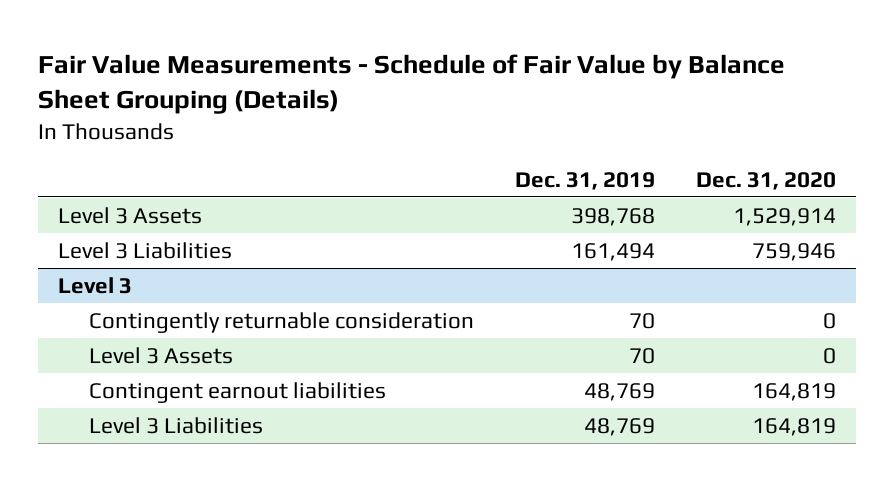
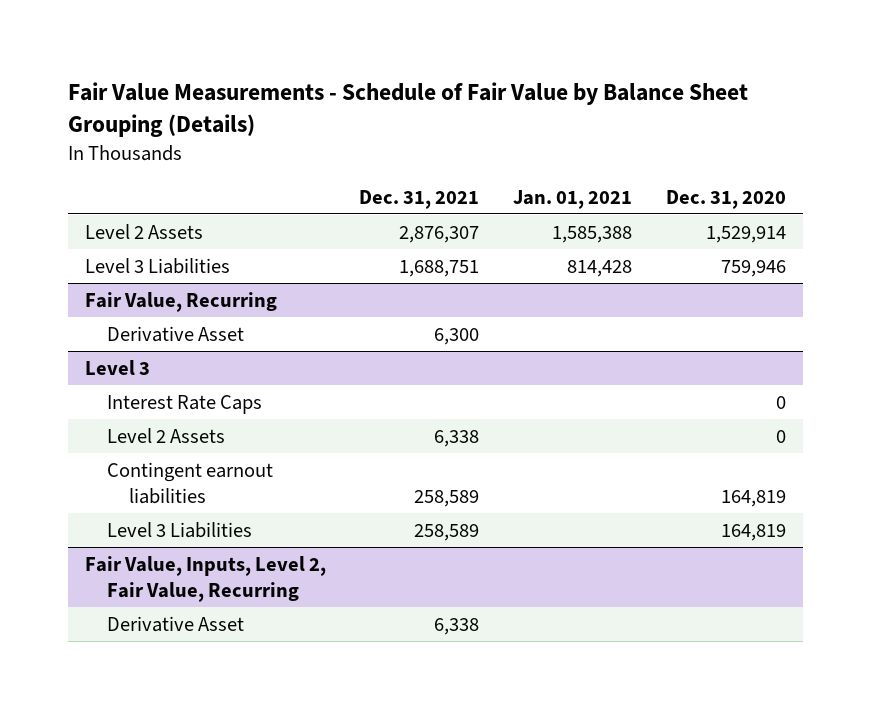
- | Dec. 31, 2019 | Dec. 31, 2020
+ | Dec. 31, 2021 | Jan. 01, 2021 | Dec. 31, 2020
- Level 3 Assets | 398,768 | 1,529,914
+ Level 2 Assets | 2,876,307 | 1,585,388 | 1,529,914
+ Fair Value, Recurring
+ Derivative Asset | 6,300 | |
@ Level 3
- Contingently returnable consideration | 70 | 0
- Level 3 Assets | 70 | 0
+ Interest Rate Caps | | | 0
+ Level 2 Assets | 6,338 | | 0
+ Fair Value, Inputs, Level 2, Fair Value, Recurring
+ Derivative Asset | 6,338 | |

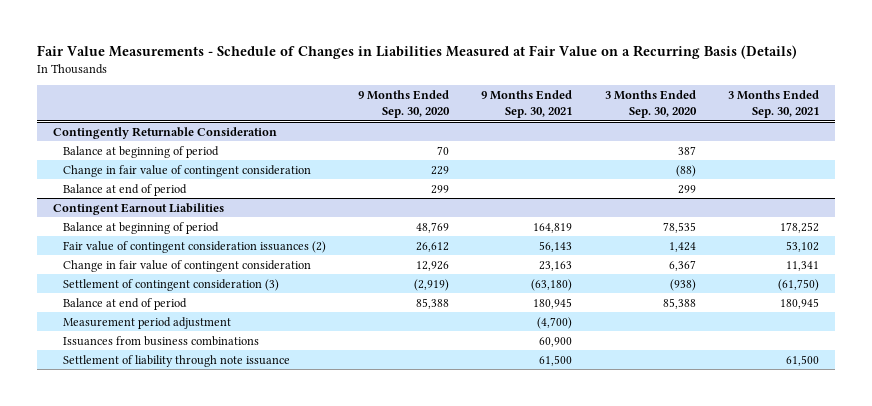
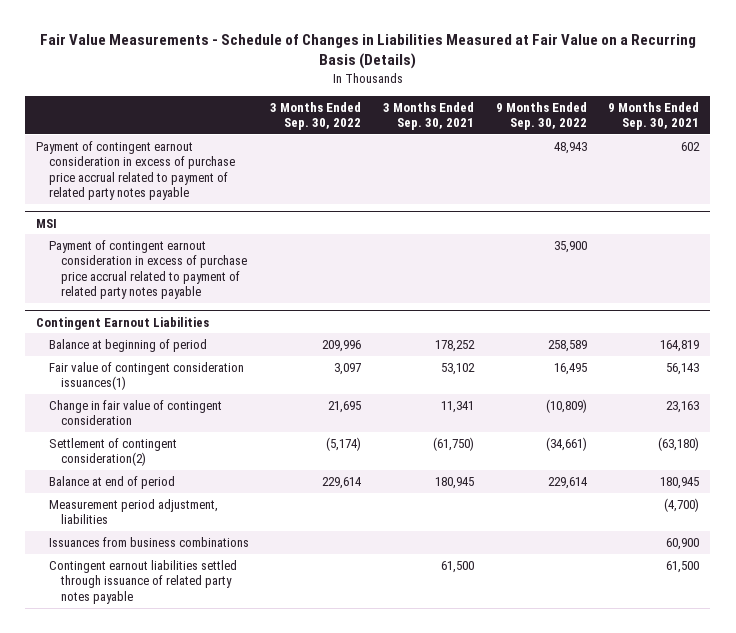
- | 9 Months Ended Sep. 30, 2020 | 9 Months Ended Sep. 30, 2021 | 3 Months Ended Sep. 30, 2020 | 3 Months Ended Sep. 30, 2021
+ | 3 Months Ended Sep. 30, 2022 | 3 Months Ended Sep. 30, 2021 | 9 Months Ended Sep. 30, 2022 | 9 Months Ended Sep. 30, 2021
- Contingently Returnable Consideration
- Balance at beginning of period | 70 | | 387 |
- Change in fair value of contingent consideration | 229 | | (88) |
- Balance at end of period | 299 | | 299 |
+ Payment of contingent earnout consideration in excess of purchase price accrual related to payment of related party notes payable | | | 48,943 | 602
+ MSI
+ Payment of contingent earnout consideration in excess of purchase price accrual related to payment of related party notes payable | | | 35,900 |
@ Contingent Earnout Liabilities
- Fair value of contingent consideration issuances (2) | 26,612 | 56,143 | 1,424 | 53,102
+ Fair value of contingent consideration issuances(1) | 3,097 | 53,102 | 16,495 | 56,143
- Settlement of contingent consideration (3) | (2,919) | (63,180) | (938) | (61,750)
+ Settlement of contingent consideration(2) | (5,174) | (61,750) | (34,661) | (63,180)
- Measurement period adjustment | | (4,700) | |
+ Measurement period adjustment, liabilities | | | | (4,700)
- Settlement of liability through note issuance | | 61,500 | | 61,500
+ Contingent earnout liabilities settled through issuance of related party notes payable | | 61,500 | | 61,500

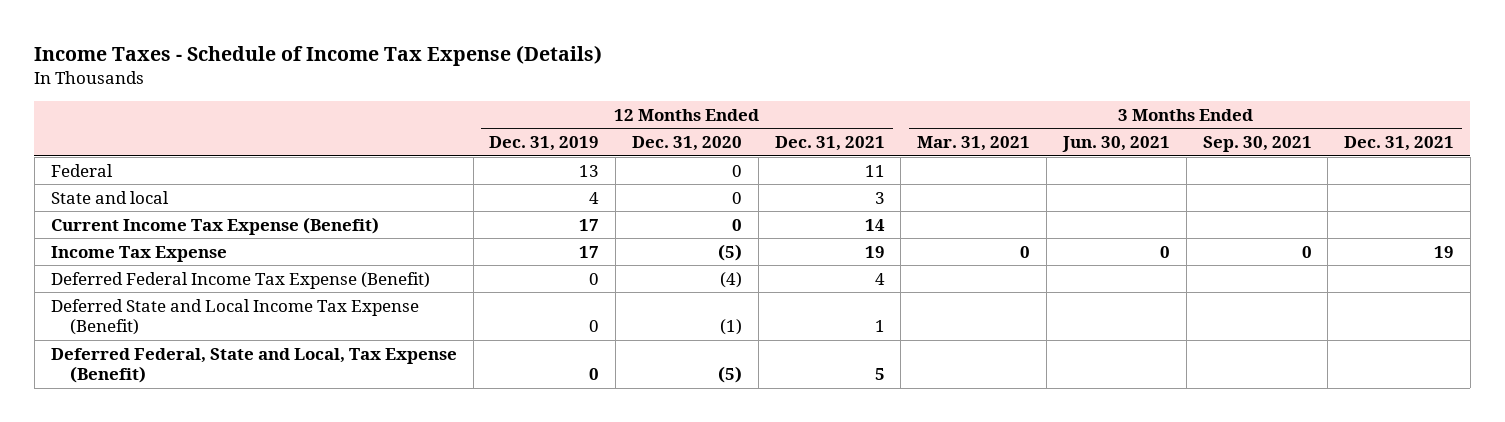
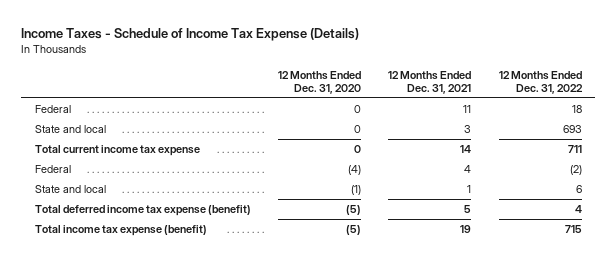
- | 12 Months Ended Dec. 31, 2019 | 12 Months Ended Dec. 31, 2020 | 12 Months Ended Dec. 31, 2021 | 3 Months Ended Mar. 31, 2021 | 3 Months Ended Jun. 30, 2021 | 3 Months Ended Sep. 30, 2021 | 3 Months Ended Dec. 31, 2021
+ | 12 Months Ended Dec. 31, 2020 | 12 Months Ended Dec. 31, 2021 | 12 Months Ended Dec. 31, 2022
- Current Income Tax Expense (Benefit) | 17 | 0 | 14 | | | |
- Income Tax Expense | 17 | (5) | 19 | 0 | 0 | 0 | 19
- Deferred Federal Income Tax Expense (Benefit) | 0 | (4) | 4 | | | |
- Deferred State and Local Income Tax Expense (Benefit) | 0 | (1) | 1 | | | |
- Deferred Federal, State and Local, Tax Expense (Benefit) | 0 | (5) | 5 | | | |
+ Total current income tax expense | 0 | 14 | 711
+ Federal | (4) | 4 | (2)
+ State and local | (1) | 1 | 6
+ Total deferred income tax expense (benefit) | (5) | 5 | 4
+ Total income tax expense (benefit) | (5) | 19 | 715

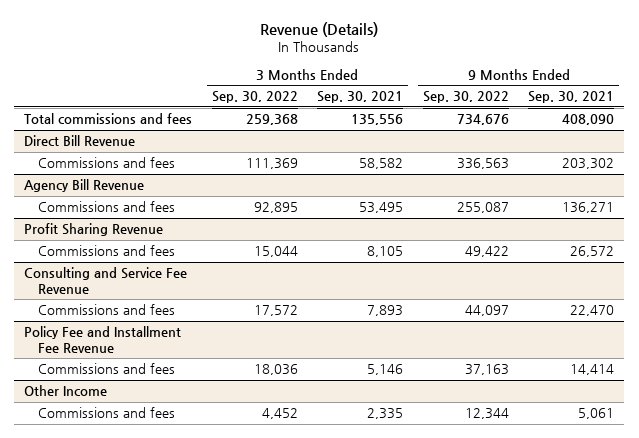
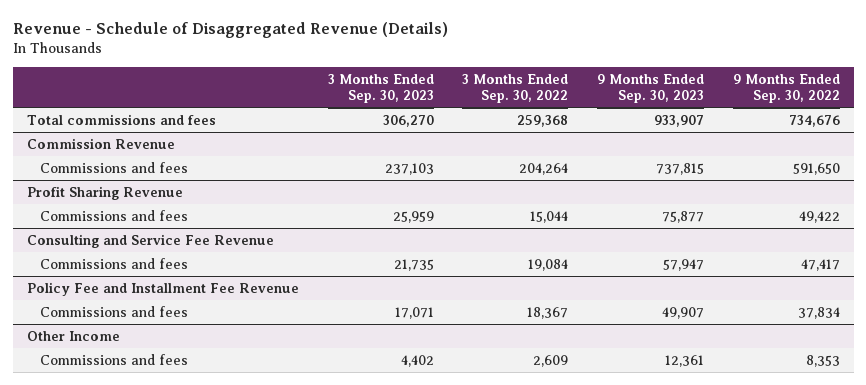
- Revenue (Details)
+ Revenue - Schedule of Disaggregated Revenue (Details)
- | 3 Months Ended Sep. 30, 2022 | 3 Months Ended Sep. 30, 2021 | 9 Months Ended Sep. 30, 2022 | 9 Months Ended Sep. 30, 2021
+ | 3 Months Ended Sep. 30, 2023 | 3 Months Ended Sep. 30, 2022 | 9 Months Ended Sep. 30, 2023 | 9 Months Ended Sep. 30, 2022
- Direct Bill Revenue
- Commissions and fees | 111,369 | 58,582 | 336,563 | 203,302
- Agency Bill Revenue
- Commissions and fees | 92,895 | 53,495 | 255,087 | 136,271
+ Commission Revenue
+ Commissions and fees | 237,103 | 204,264 | 737,815 | 591,650
@ Consulting and Service Fee Revenue
- Commissions and fees | 17,572 | 7,893 | 44,097 | 22,470
+ Commissions and fees | 21,735 | 19,084 | 57,947 | 47,417
@ Policy Fee and Installment Fee Revenue
- Commissions and fees | 18,036 | 5,146 | 37,163 | 14,414
+ Commissions and fees | 17,071 | 18,367 | 49,907 | 37,834
@ Other Income
- Commissions and fees | 4,452 | 2,335 | 12,344 | 5,061
+ Commissions and fees | 4,402 | 2,609 | 12,361 | 8,353

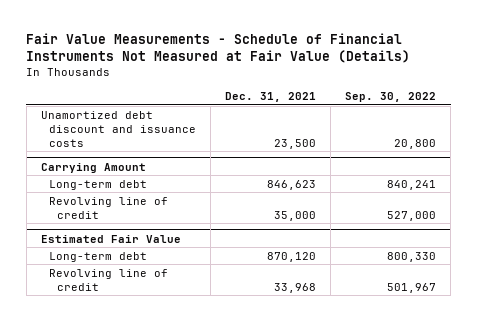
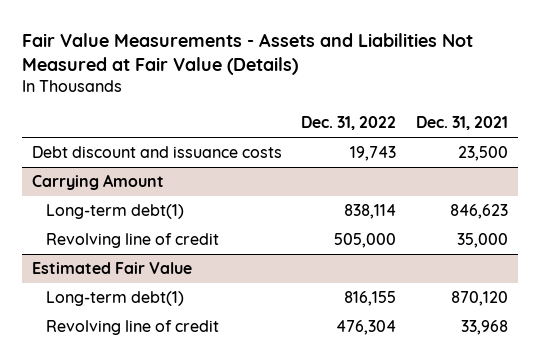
- Fair Value Measurements - Schedule of Financial Instruments Not Measured at Fair Value (Details)
+ Fair Value Measurements - Assets and Liabilities Not Measured at Fair Value (Details)
- | Dec. 31, 2021 | Sep. 30, 2022
+ | Dec. 31, 2022 | Dec. 31, 2021
- Unamortized debt discount and issuance costs | 23,500 | 20,800
+ Debt discount and issuance costs | 19,743 | 23,500
@ Carrying Amount
- Long-term debt | 846,623 | 840,241
+ Long-term debt(1) | 838,114 | 846,623
@ Estimated Fair Value
- Long-term debt | 870,120 | 800,330
+ Long-term debt(1) | 816,155 | 870,120

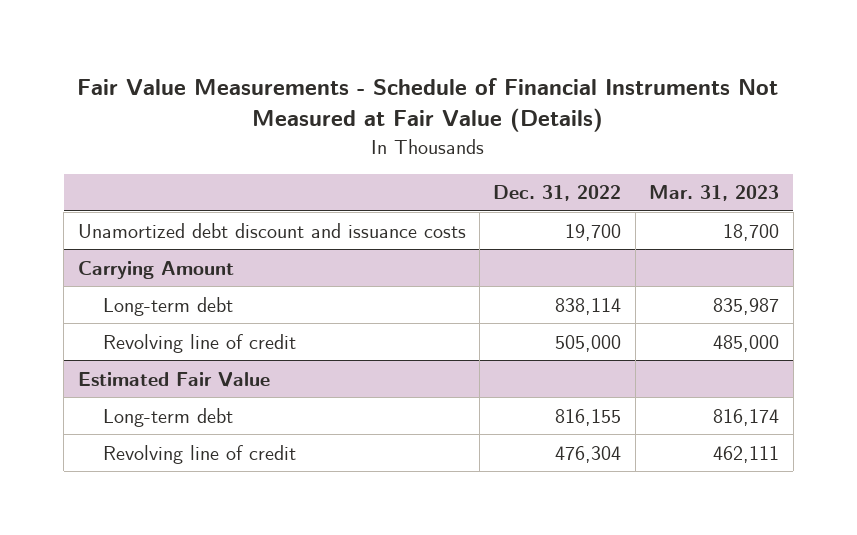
- Fair Value Measurements - Assets and Liabilities Not Measured at Fair Value (Details)
+ Fair Value Measurements - Schedule of Financial Instruments Not Measured at Fair Value (Details)
- | Dec. 31, 2022 | Dec. 31, 2021
+ | Dec. 31, 2022 | Mar. 31, 2023
- Debt discount and issuance costs | 19,743 | 23,500
+ Unamortized debt discount and issuance costs | 19,700 | 18,700
@ Carrying Amount
- Long-term debt(1) | 838,114 | 846,623
+ Long-term debt | 838,114 | 835,987
@ Estimated Fair Value
- Long-term debt(1) | 816,155 | 870,120
+ Long-term debt | 816,155 | 816,174

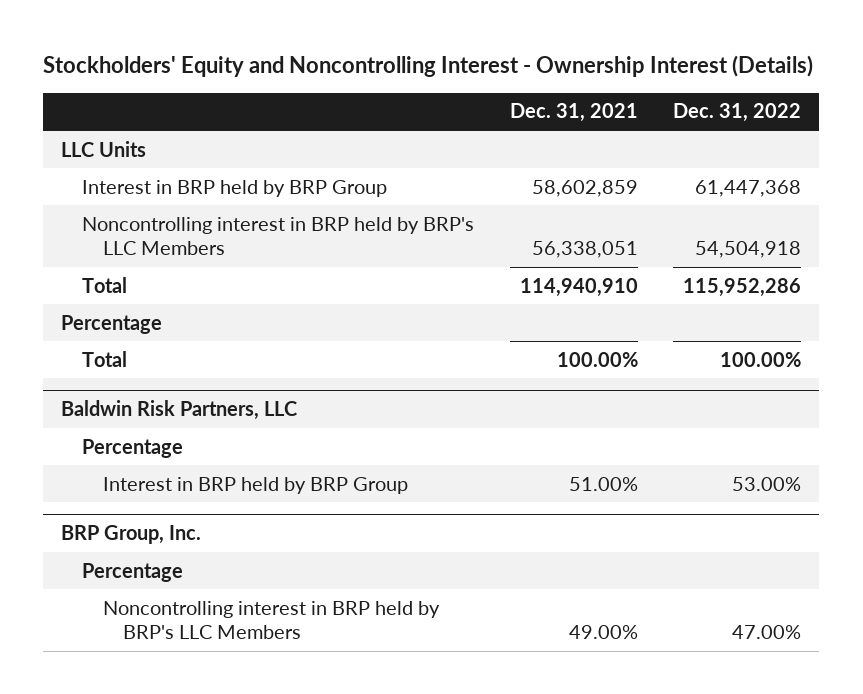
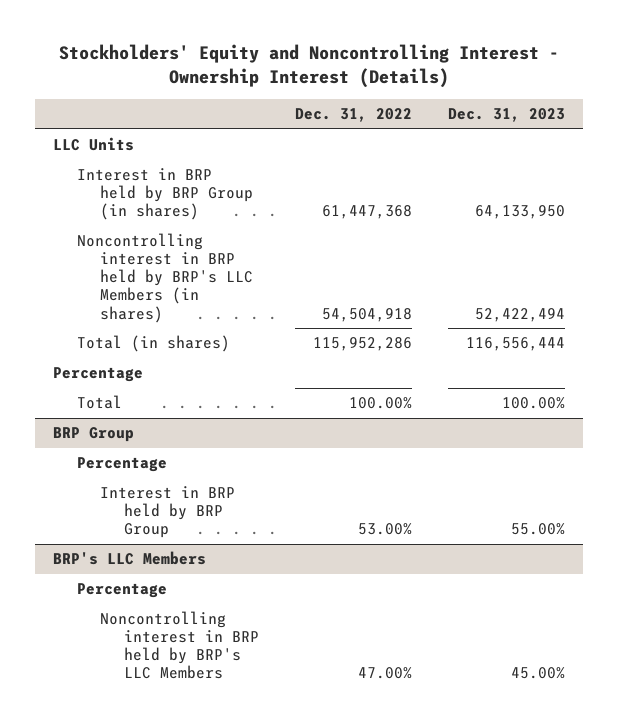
- | Dec. 31, 2021 | Dec. 31, 2022
+ | Dec. 31, 2022 | Dec. 31, 2023
- Interest in BRP held by BRP Group | 58,602,859 | 61,447,368
- Noncontrolling interest in BRP held by BRP's LLC Members | 56,338,051 | 54,504,918
- Total | 114,940,910 | 115,952,286
+ Interest in BRP held by BRP Group (in shares) | 61,447,368 | 64,133,950
+ Noncontrolling interest in BRP held by BRP's LLC Members (in shares) | 54,504,918 | 52,422,494
+ Total (in shares) | 115,952,286 | 116,556,444
- Baldwin Risk Partners, LLC
+ BRP Group
- BRP Group, Inc.
+ BRP's LLC Members

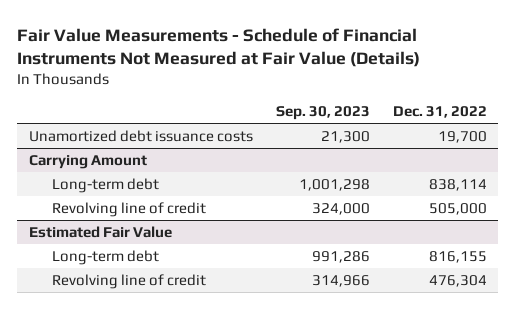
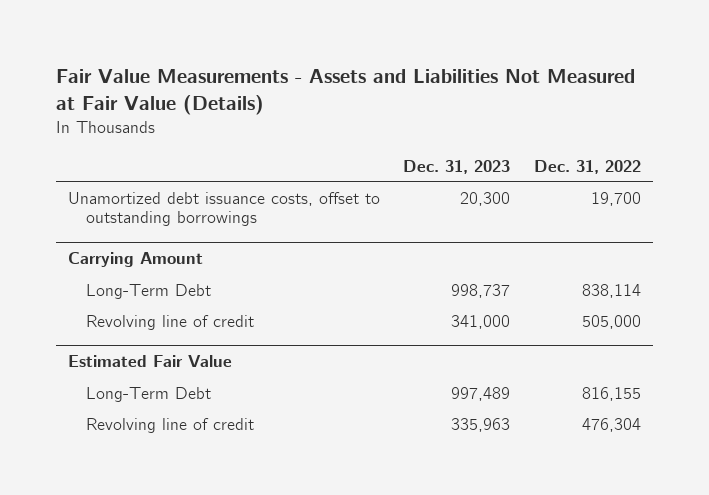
- Fair Value Measurements - Schedule of Financial Instruments Not Measured at Fair Value (Details)
+ Fair Value Measurements - Assets and Liabilities Not Measured at Fair Value (Details)
- | Sep. 30, 2023 | Dec. 31, 2022
+ | Dec. 31, 2023 | Dec. 31, 2022
- Unamortized debt issuance costs | 21,300 | 19,700
+ Unamortized debt issuance costs, offset to outstanding borrowings | 20,300 | 19,700
@ Carrying Amount
- Long-term debt | 1,001,298 | 838,114
+ Long-Term Debt | 998,737 | 838,114
@ Estimated Fair Value
- Long-term debt | 991,286 | 816,155
+ Long-Term Debt | 997,489 | 816,155

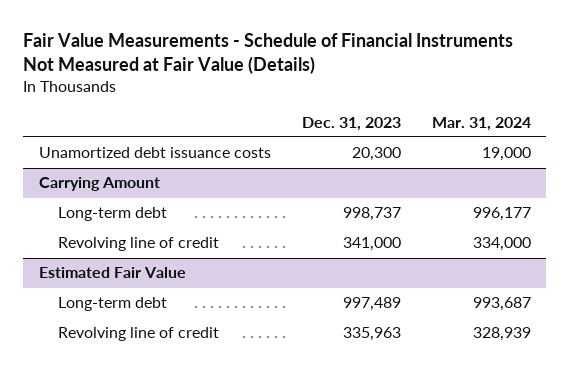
- Fair Value Measurements - Assets and Liabilities Not Measured at Fair Value (Details)
+ Fair Value Measurements - Schedule of Financial Instruments Not Measured at Fair Value (Details)
- | Dec. 31, 2023 | Dec. 31, 2022
+ | Dec. 31, 2023 | Mar. 31, 2024
- Unamortized debt issuance costs, offset to outstanding borrowings | 20,300 | 19,700
+ Unamortized debt issuance costs | 20,300 | 19,000
@ Carrying Amount
- Long-Term Debt | 998,737 | 838,114
+ Long-term debt | 998,737 | 996,177
@ Estimated Fair Value
- Long-Term Debt | 997,489 | 816,155
+ Long-term debt | 997,489 | 993,687

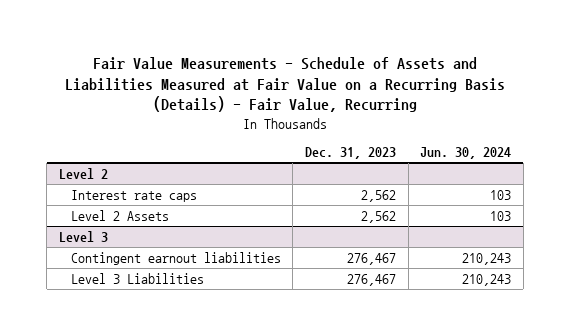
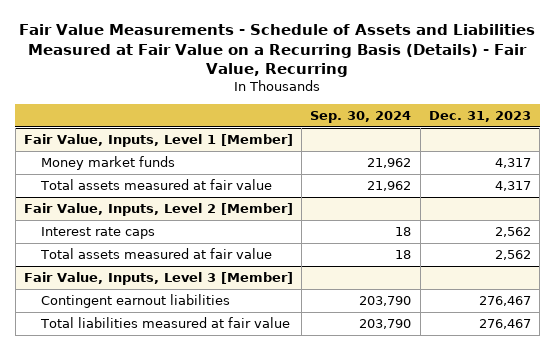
- | Dec. 31, 2023 | Jun. 30, 2024
+ | Sep. 30, 2024 | Dec. 31, 2023
- Level 2
+ Fair Value, Inputs, Level 1 [Member]
+ Money market funds | 21,962 | 4,317
+ Total assets measured at fair value | 21,962 | 4,317
+ Fair Value, Inputs, Level 2 [Member]
- Level 2 Assets | 2,562 | 103
- Level 3
+ Total assets measured at fair value | 18 | 2,562
+ Fair Value, Inputs, Level 3 [Member]
- Level 3 Liabilities | 276,467 | 210,243
+ Total liabilities measured at fair value | 203,790 | 276,467

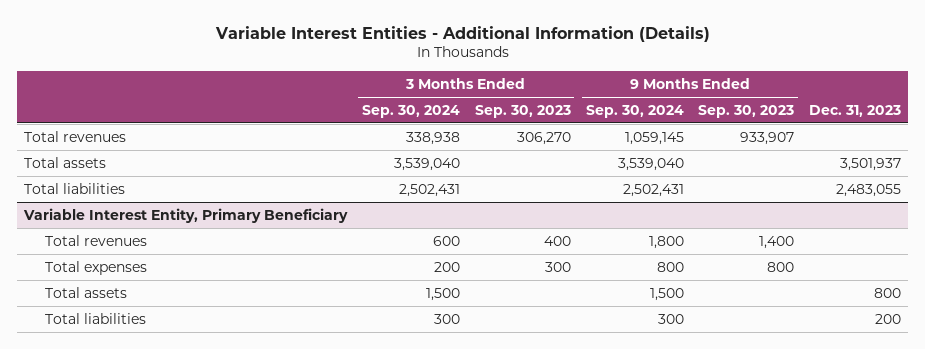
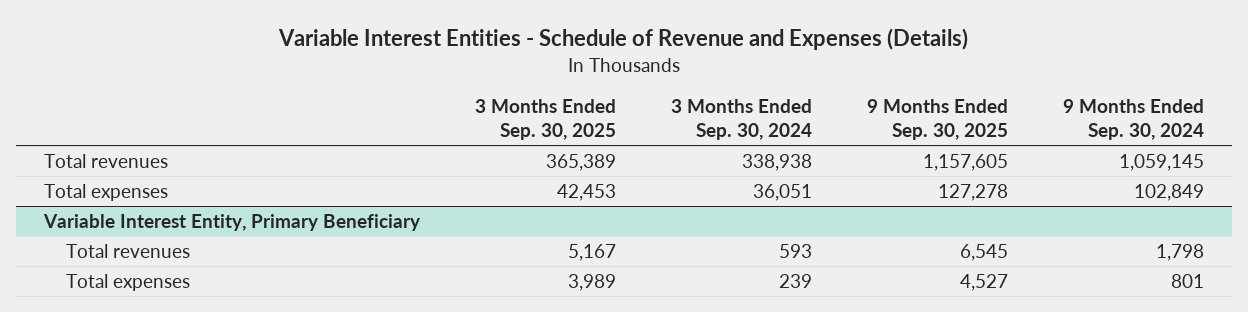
- Variable Interest Entities - Additional Information (Details)
+ Variable Interest Entities - Schedule of Revenue and Expenses (Details)
- | 3 Months Ended Sep. 30, 2024 | 3 Months Ended Sep. 30, 2023 | 9 Months Ended Sep. 30, 2024 | 9 Months Ended Sep. 30, 2023 | Dec. 31, 2023
+ | 3 Months Ended Sep. 30, 2025 | 3 Months Ended Sep. 30, 2024 | 9 Months Ended Sep. 30, 2025 | 9 Months Ended Sep. 30, 2024
- Total assets | 3,539,040 | | 3,539,040 | | 3,501,937
- Total liabilities | 2,502,431 | | 2,502,431 | | 2,483,055
+ Total expenses | 42,453 | 36,051 | 127,278 | 102,849
@ Variable Interest Entity, Primary Beneficiary
- Total revenues | 600 | 400 | 1,800 | 1,400 |
- Total expenses | 200 | 300 | 800 | 800 |
- Total assets | 1,500 | | 1,500 | | 800
- Total liabilities | 300 | | 300 | | 200
+ Total revenues | 5,167 | 593 | 6,545 | 1,798
+ Total expenses | 3,989 | 239 | 4,527 | 801

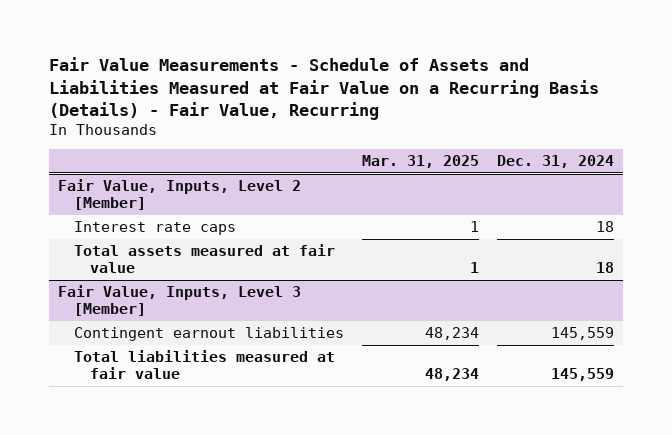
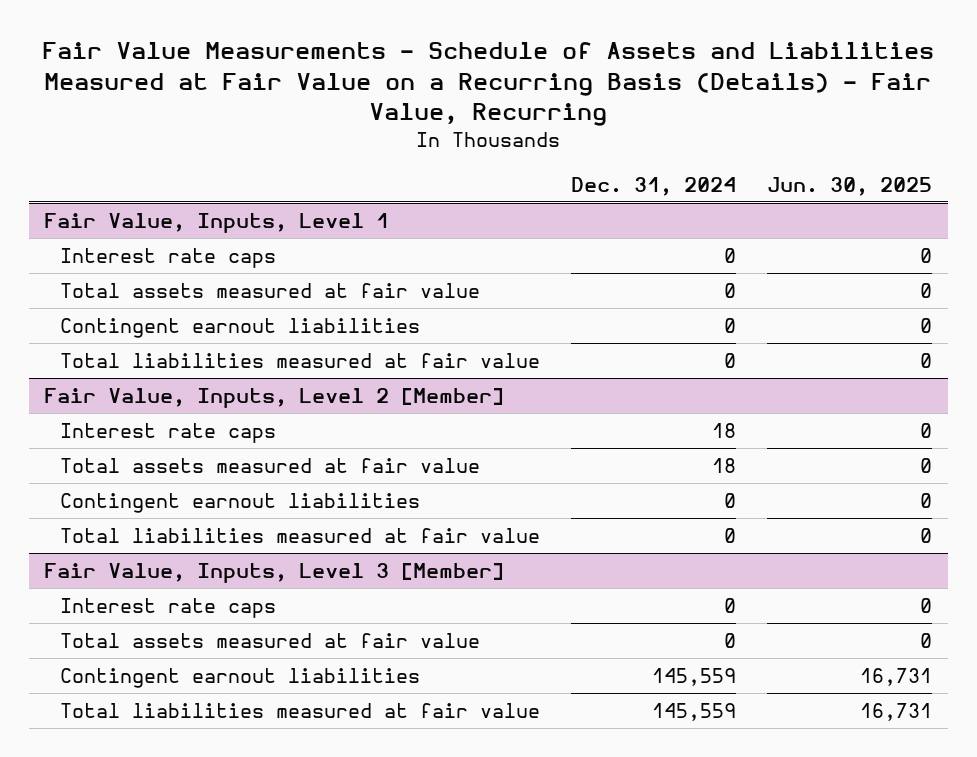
- | Mar. 31, 2025 | Dec. 31, 2024
+ | Dec. 31, 2024 | Jun. 30, 2025
+ Fair Value, Inputs, Level 1
+ Interest rate caps | 0 | 0
+ Total assets measured at fair value | 0 | 0
+ Contingent earnout liabilities | 0 | 0
+ Total liabilities measured at fair value | 0 | 0
@ Fair Value, Inputs, Level 2 [Member]
+ Contingent earnout liabilities | 0 | 0
+ Total liabilities measured at fair value | 0 | 0
@ Fair Value, Inputs, Level 3 [Member]
+ Interest rate caps | 0 | 0
+ Total assets measured at fair value | 0 | 0

